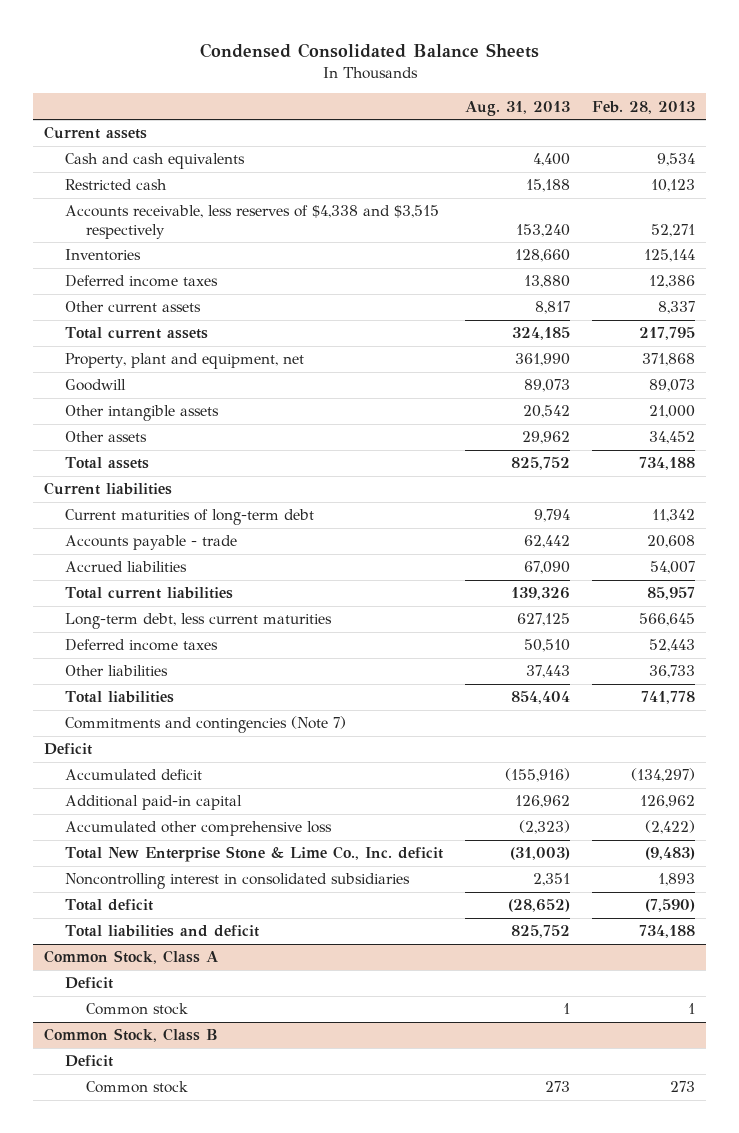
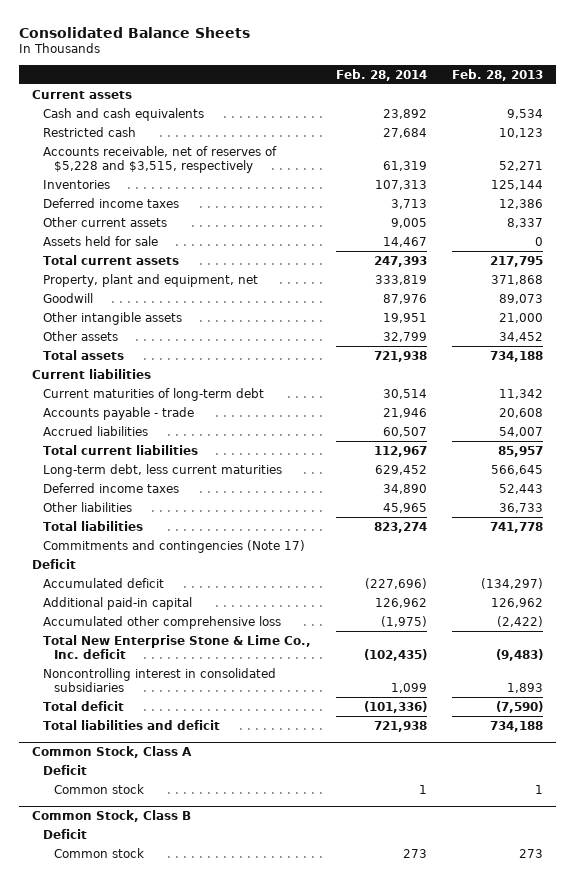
- Condensed Consolidated Balance Sheets
+ Consolidated Balance Sheets
- | Aug. 31, 2013 | Feb. 28, 2013
+ | Feb. 28, 2014 | Feb. 28, 2013
- Accounts receivable, less reserves of $4,338 and $3,515 respectively | 153,240 | 52,271
+ Accounts receivable, net of reserves of $5,228 and $3,515, respectively | 61,319 | 52,271
+ Assets held for sale | 14,467 | 0
- Commitments and contingencies (Note 7)
+ Commitments and contingencies (Note 17)

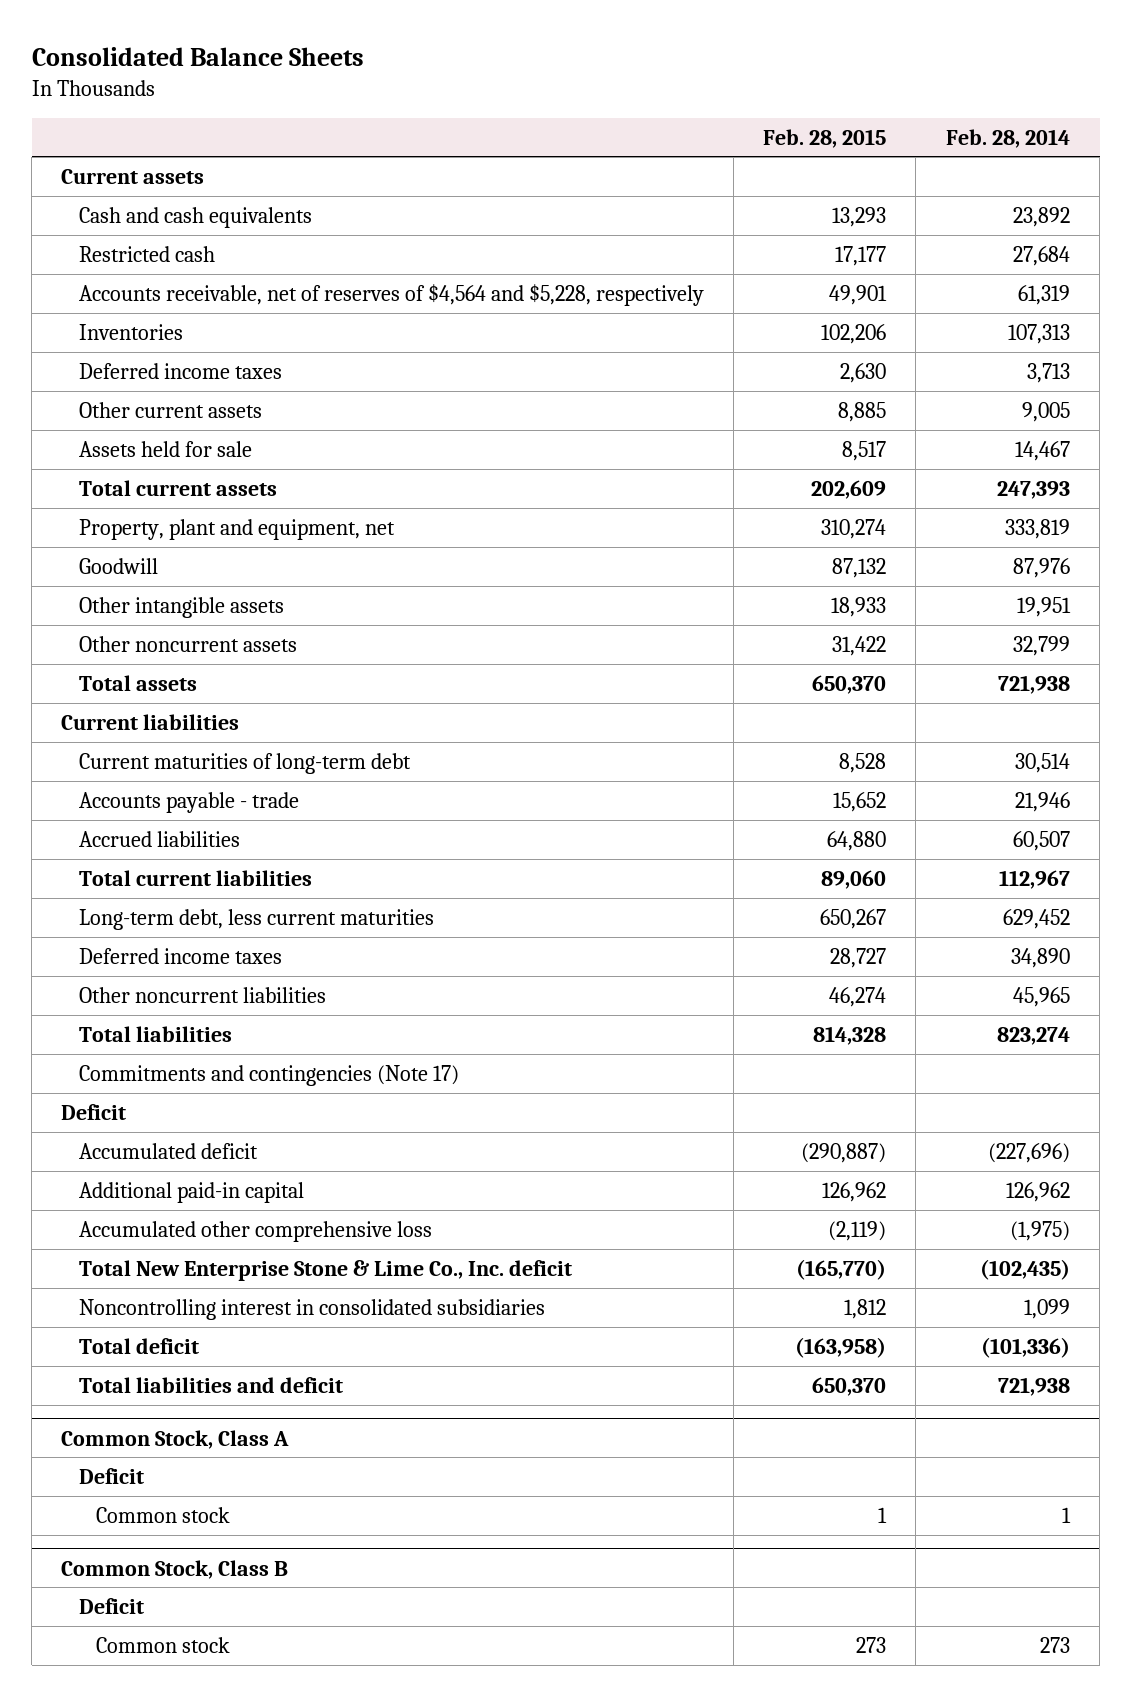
- | Feb. 28, 2014 | Feb. 28, 2013
+ | Feb. 28, 2015 | Feb. 28, 2014
- Accounts receivable, net of reserves of $5,228 and $3,515, respectively | 61,319 | 52,271
+ Accounts receivable, net of reserves of $4,564 and $5,228, respectively | 49,901 | 61,319
- Other assets | 32,799 | 34,452
+ Other noncurrent assets | 31,422 | 32,799
- Other liabilities | 45,965 | 36,733
+ Other noncurrent liabilities | 46,274 | 45,965

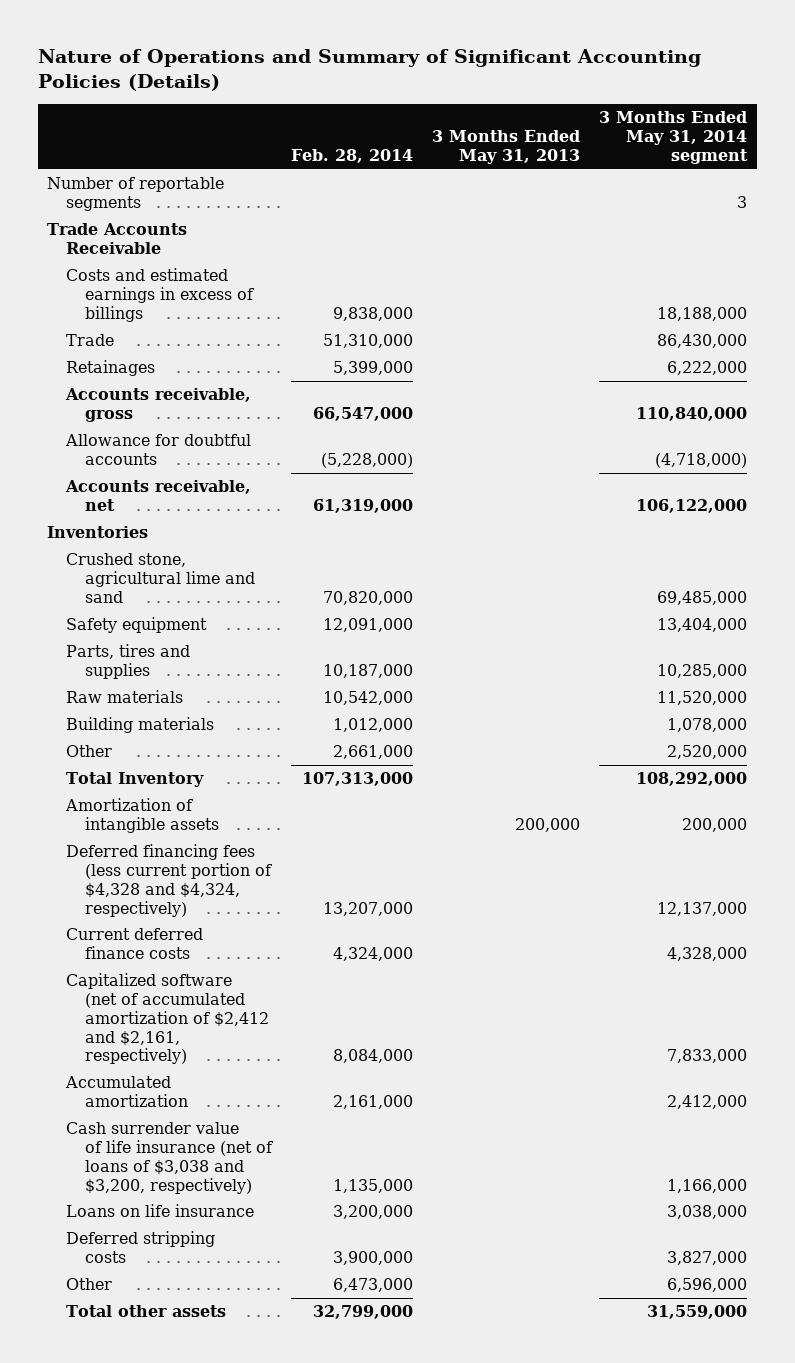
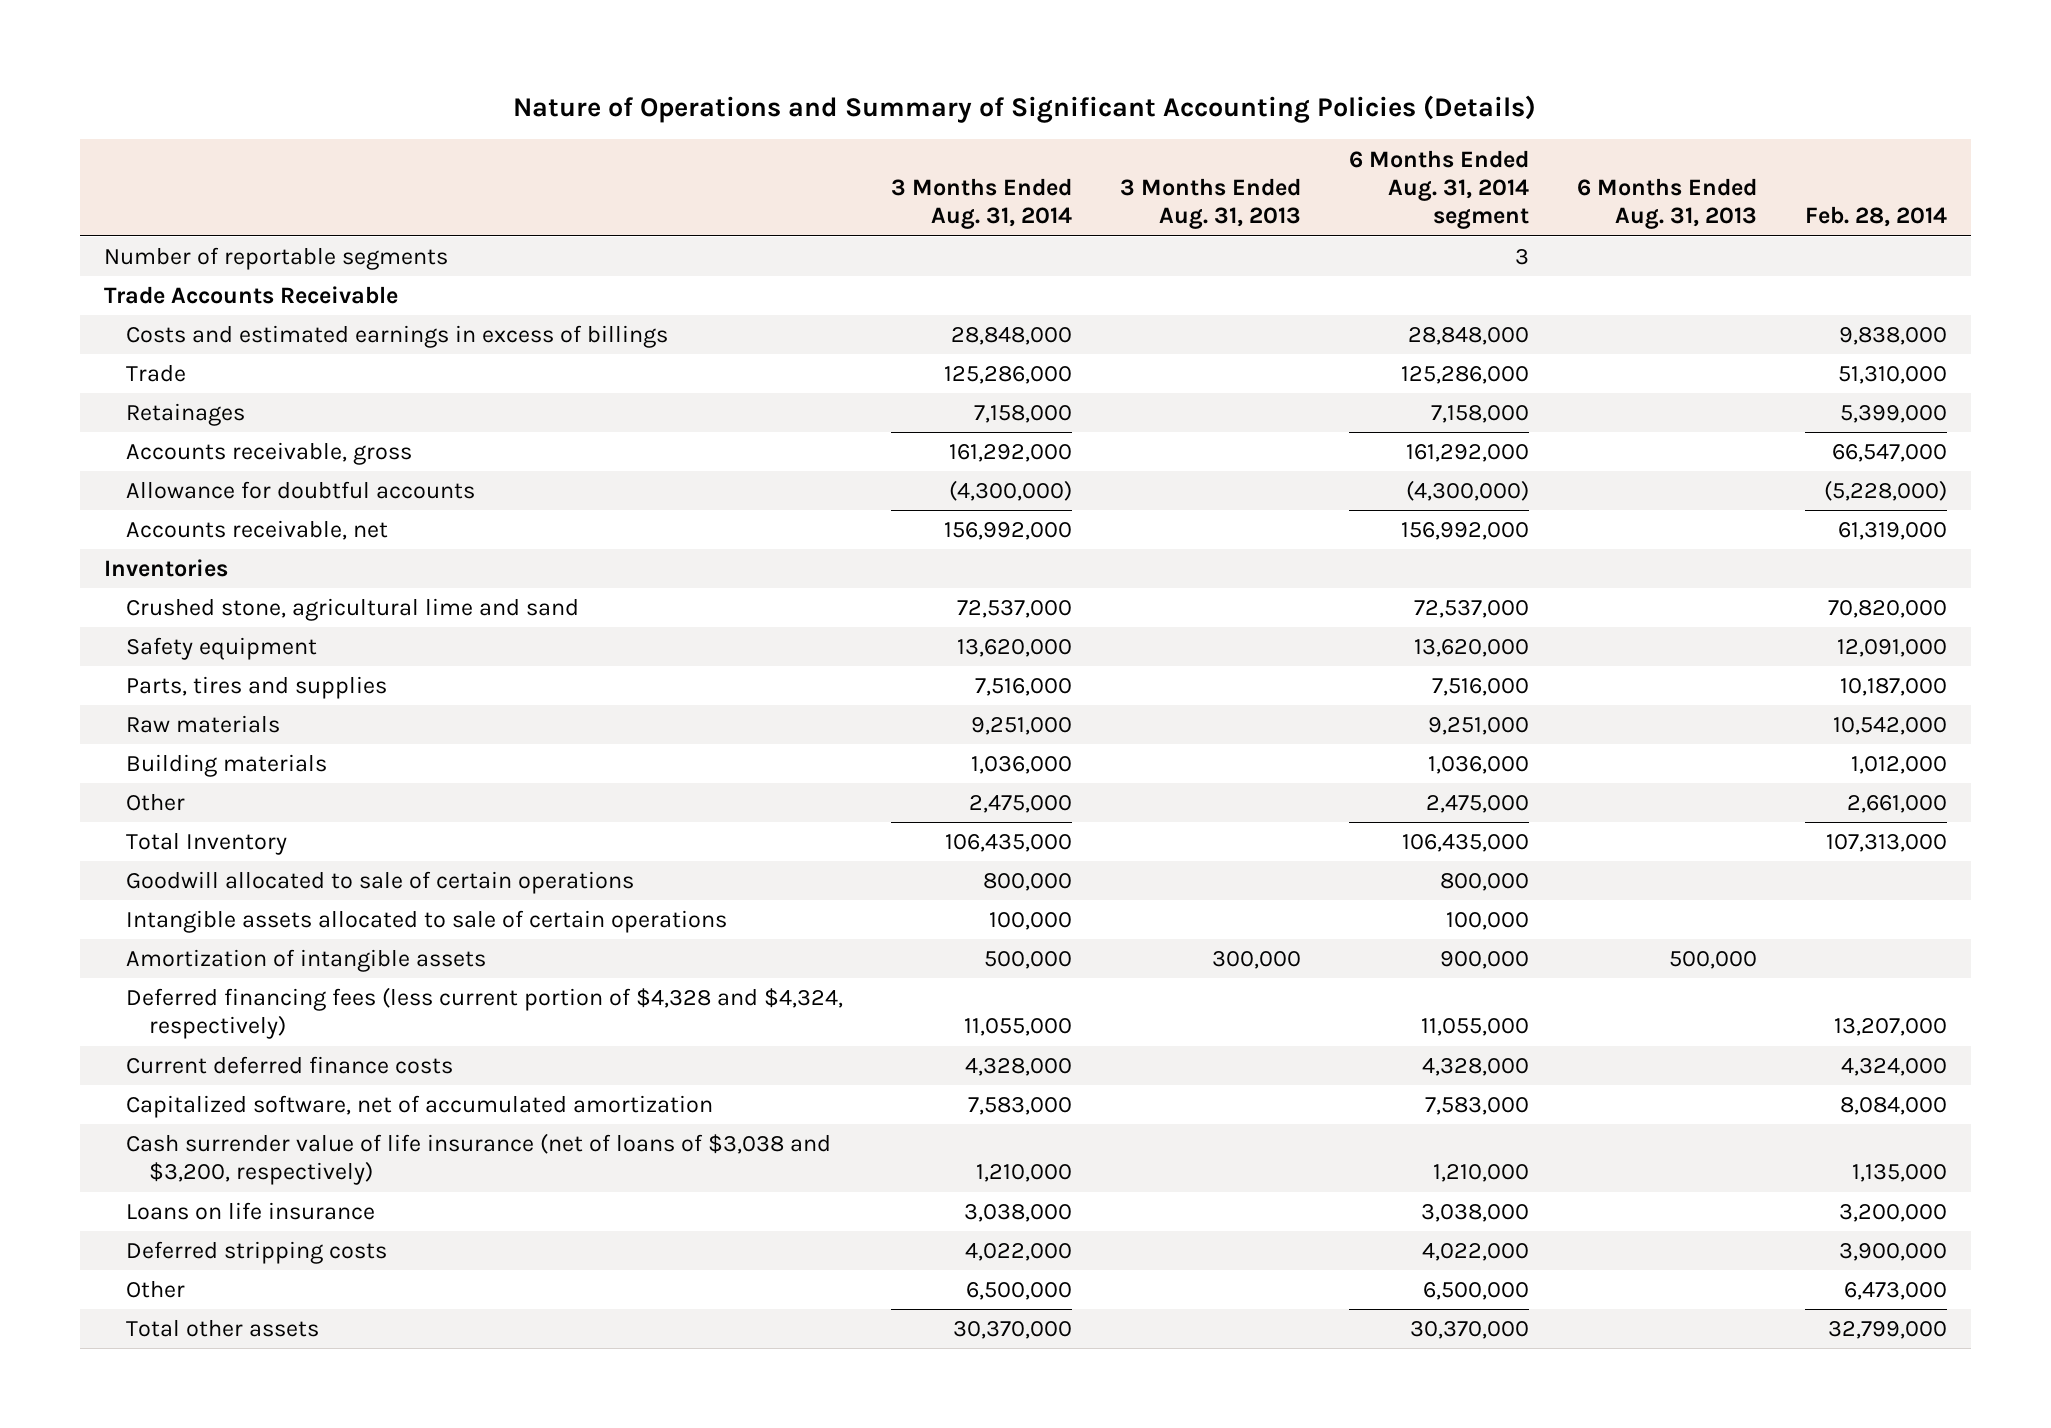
- | Feb. 28, 2014 | 3 Months Ended May 31, 2013 | 3 Months Ended May 31, 2014 segment
+ | 3 Months Ended Aug. 31, 2014 | 3 Months Ended Aug. 31, 2013 | 6 Months Ended Aug. 31, 2014 segment | 6 Months Ended Aug. 31, 2013 | Feb. 28, 2014
+ Goodwill allocated to sale of certain operations | 800,000 | | 800,000 | |
+ Intangible assets allocated to sale of certain operations | 100,000 | | 100,000 | |
- Capitalized software (net of accumulated amortization of $2,412 and $2,161, respectively) | 8,084,000 | | 7,833,000
- Accumulated amortization | 2,161,000 | | 2,412,000
+ Capitalized software, net of accumulated amortization | 7,583,000 | | 7,583,000 | | 8,084,000

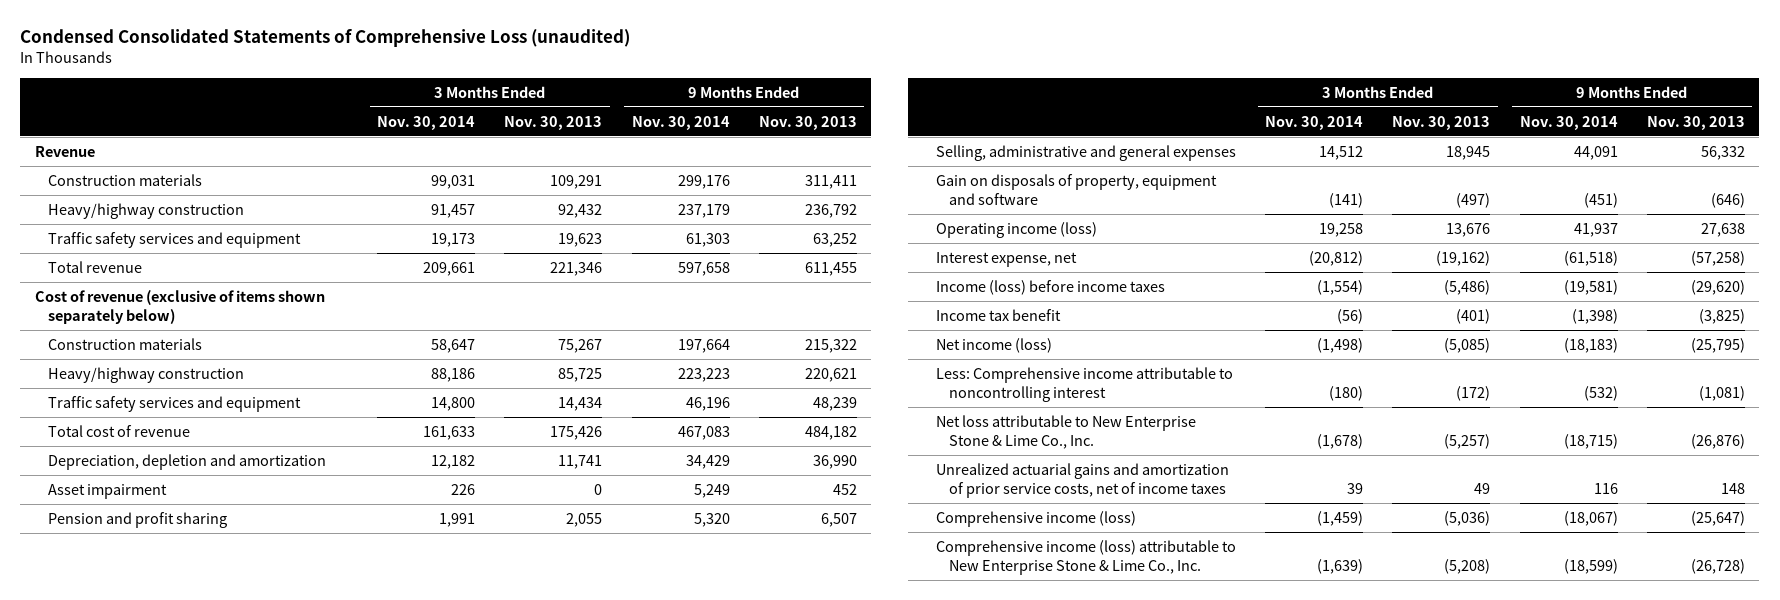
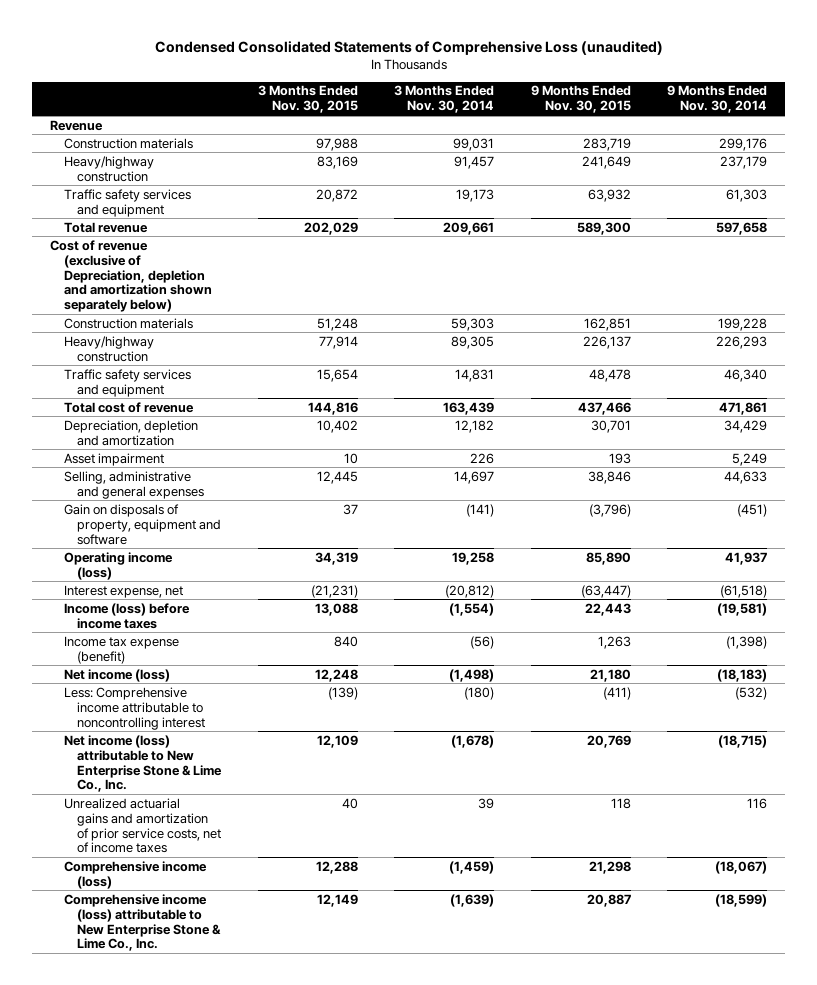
- | 3 Months Ended Nov. 30, 2014 | 3 Months Ended Nov. 30, 2013 | 9 Months Ended Nov. 30, 2014 | 9 Months Ended Nov. 30, 2013
+ | 3 Months Ended Nov. 30, 2015 | 3 Months Ended Nov. 30, 2014 | 9 Months Ended Nov. 30, 2015 | 9 Months Ended Nov. 30, 2014
- Cost of revenue (exclusive of items shown separately below)
- Construction materials | 58,647 | 75,267 | 197,664 | 215,322
- Heavy/highway construction | 88,186 | 85,725 | 223,223 | 220,621
- Traffic safety services and equipment | 14,800 | 14,434 | 46,196 | 48,239
- Total cost of revenue | 161,633 | 175,426 | 467,083 | 484,182
+ Cost of revenue (exclusive of Depreciation, depletion and amortization shown separately below)
+ Construction materials | 51,248 | 59,303 | 162,851 | 199,228
+ Heavy/highway construction | 77,914 | 89,305 | 226,137 | 226,293
+ Traffic safety services and equipment | 15,654 | 14,831 | 48,478 | 46,340
+ Total cost of revenue | 144,816 | 163,439 | 437,466 | 471,861
- Pension and profit sharing | 1,991 | 2,055 | 5,320 | 6,507
- Selling, administrative and general expenses | 14,512 | 18,945 | 44,091 | 56,332
+ Selling, administrative and general expenses | 12,445 | 14,697 | 38,846 | 44,633
- Income tax benefit | (56) | (401) | (1,398) | (3,825)
+ Income tax expense (benefit) | 840 | (56) | 1,263 | (1,398)
- Net loss attributable to New Enterprise Stone & Lime Co., Inc. | (1,678) | (5,257) | (18,715) | (26,876)
+ Net income (loss) attributable to New Enterprise Stone & Lime Co., Inc. | 12,109 | (1,678) | 20,769 | (18,715)

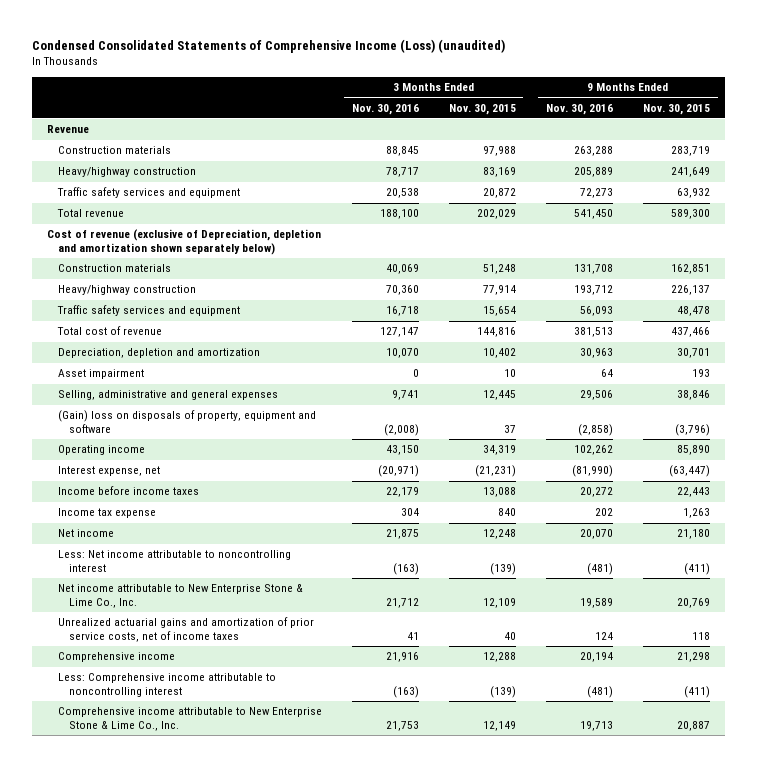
- Condensed Consolidated Statements of Comprehensive Loss (unaudited)
+ Condensed Consolidated Statements of Comprehensive Income (Loss) (unaudited)
- | 3 Months Ended Nov. 30, 2015 | 3 Months Ended Nov. 30, 2014 | 9 Months Ended Nov. 30, 2015 | 9 Months Ended Nov. 30, 2014
+ | 3 Months Ended Nov. 30, 2016 | 3 Months Ended Nov. 30, 2015 | 9 Months Ended Nov. 30, 2016 | 9 Months Ended Nov. 30, 2015
- Gain on disposals of property, equipment and software | 37 | (141) | (3,796) | (451)
- Operating income (loss) | 34,319 | 19,258 | 85,890 | 41,937
+ (Gain) loss on disposals of property, equipment and software | (2,008) | 37 | (2,858) | (3,796)
+ Operating income | 43,150 | 34,319 | 102,262 | 85,890
- Income (loss) before income taxes | 13,088 | (1,554) | 22,443 | (19,581)
- Income tax expense (benefit) | 840 | (56) | 1,263 | (1,398)
- Net income (loss) | 12,248 | (1,498) | 21,180 | (18,183)
- Net income (loss) attributable to New Enterprise Stone & Lime Co., Inc. | 12,109 | (1,678) | 20,769 | (18,715)
+ Income before income taxes | 22,179 | 13,088 | 20,272 | 22,443
+ Income tax expense | 304 | 840 | 202 | 1,263
+ Net income | 21,875 | 12,248 | 20,070 | 21,180
+ Less: Net income attributable to noncontrolling interest | (163) | (139) | (481) | (411)
+ Net income attributable to New Enterprise Stone & Lime Co., Inc. | 21,712 | 12,109 | 19,589 | 20,769
- Comprehensive income (loss) | 12,288 | (1,459) | 21,298 | (18,067)
- Comprehensive income (loss) attributable to New Enterprise Stone & Lime Co., Inc. | 12,149 | (1,639) | 20,887 | (18,599)
+ Comprehensive income | 21,916 | 12,288 | 20,194 | 21,298
moved down: Less: Comprehensive income attributable to noncontrolling interest | (163) | (139) | (481) | (411)
+ Comprehensive income attributable to New Enterprise Stone & Lime Co., Inc. | 21,753 | 12,149 | 19,713 | 20,887

